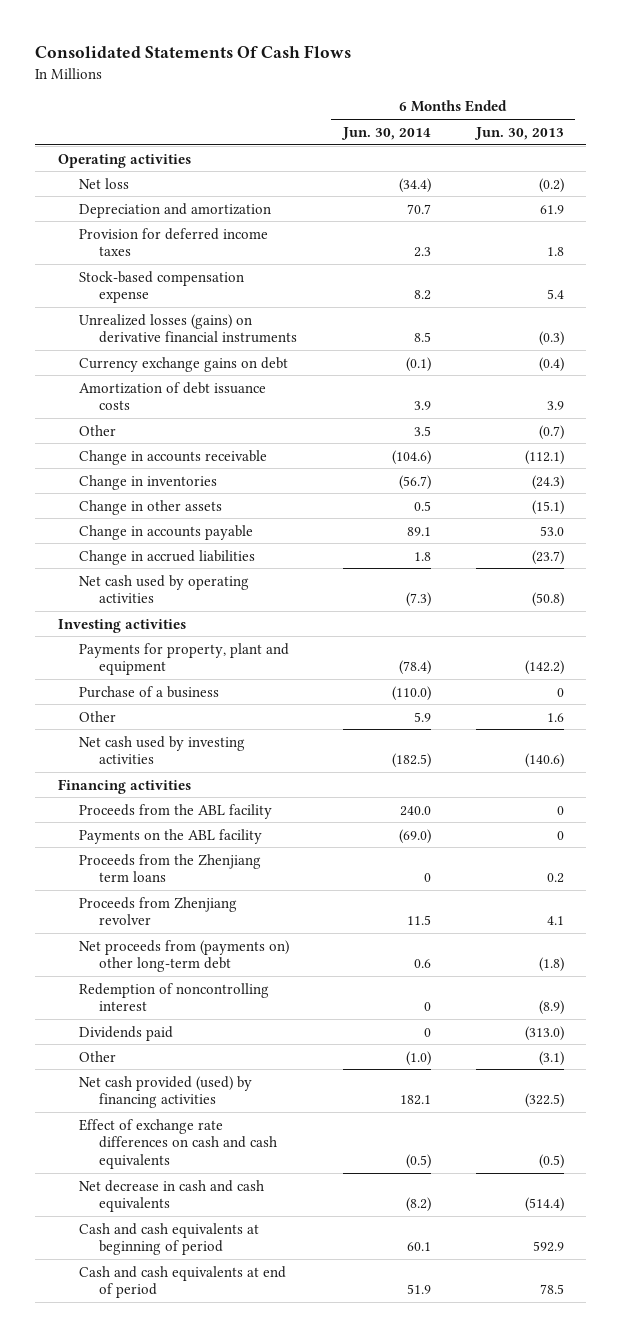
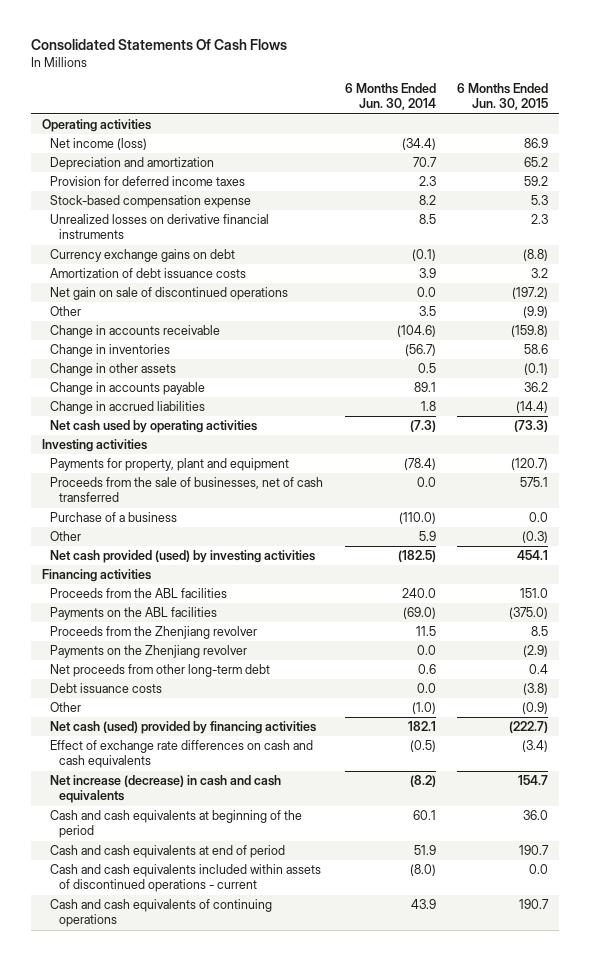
- | 6 Months Ended Jun. 30, 2014 | 6 Months Ended Jun. 30, 2013
+ | 6 Months Ended Jun. 30, 2014 | 6 Months Ended Jun. 30, 2015
- Net loss | (34.4) | (0.2)
+ Net income (loss) | (34.4) | 86.9
- Unrealized losses (gains) on derivative financial instruments | 8.5 | (0.3)
+ Unrealized losses on derivative financial instruments | 8.5 | 2.3
+ Net gain on sale of discontinued operations | 0.0 | (197.2)
+ Proceeds from the sale of businesses, net of cash transferred | 0.0 | 575.1
- Net cash used by investing activities | (182.5) | (140.6)
+ Net cash provided (used) by investing activities | (182.5) | 454.1
- Proceeds from the ABL facility | 240.0 | 0
- Payments on the ABL facility | (69.0) | 0
- Proceeds from the Zhenjiang term loans | 0 | 0.2
- Proceeds from Zhenjiang revolver | 11.5 | 4.1
- Net proceeds from (payments on) other long-term debt | 0.6 | (1.8)
- Redemption of noncontrolling interest | 0 | (8.9)
- Dividends paid | 0 | (313.0)
+ Proceeds from the ABL facilities | 240.0 | 151.0
+ Payments on the ABL facilities | (69.0) | (375.0)
+ Proceeds from the Zhenjiang revolver | 11.5 | 8.5
+ Payments on the Zhenjiang revolver | 0.0 | (2.9)
+ Net proceeds from other long-term debt | 0.6 | 0.4
+ Debt issuance costs | 0.0 | (3.8)
- Net cash provided (used) by financing activities | 182.1 | (322.5)
+ Net cash (used) provided by financing activities | 182.1 | (222.7)
- Net decrease in cash and cash equivalents | (8.2) | (514.4)
- Cash and cash equivalents at beginning of period | 60.1 | 592.9
+ Net increase (decrease) in cash and cash equivalents | (8.2) | 154.7
+ Cash and cash equivalents at beginning of the period | 60.1 | 36.0
+ Cash and cash equivalents included within assets of discontinued operations - current | (8.0) | 0.0
+ Cash and cash equivalents of continuing operations | 43.9 | 190.7

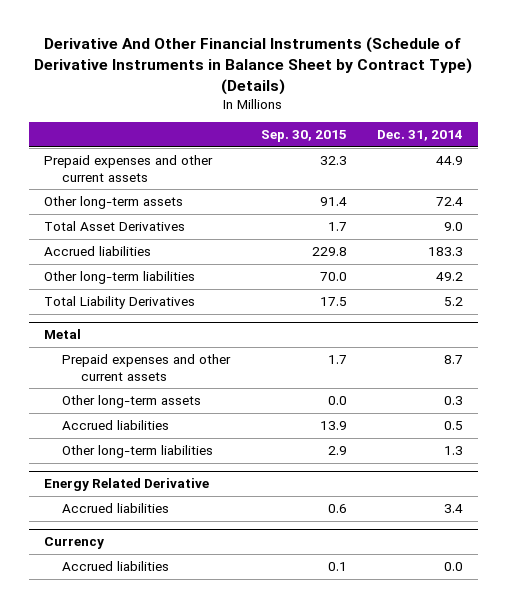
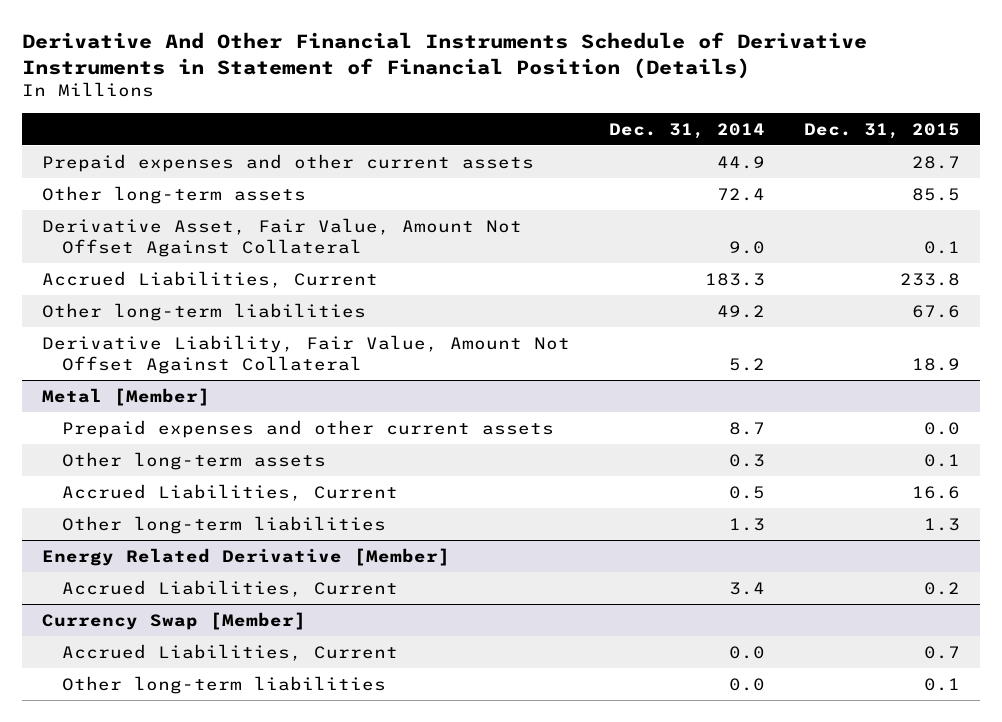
- Derivative And Other Financial Instruments (Schedule of Derivative Instruments in Balance Sheet by Contract Type) (Details)
+ Derivative And Other Financial Instruments Schedule of Derivative Instruments in Statement of Financial Position (Details)
- | Sep. 30, 2015 | Dec. 31, 2014
+ | Dec. 31, 2014 | Dec. 31, 2015
- Total Asset Derivatives | 1.7 | 9.0
- Accrued liabilities | 229.8 | 183.3
+ Derivative Asset, Fair Value, Amount Not Offset Against Collateral | 9.0 | 0.1
+ Accrued Liabilities, Current | 183.3 | 233.8
- Total Liability Derivatives | 17.5 | 5.2
- Metal
+ Derivative Liability, Fair Value, Amount Not Offset Against Collateral | 5.2 | 18.9
+ Metal [Member]
- Accrued liabilities | 13.9 | 0.5
+ Accrued Liabilities, Current | 0.5 | 16.6
- Energy Related Derivative
- Accrued liabilities | 0.6 | 3.4
- Currency
- Accrued liabilities | 0.1 | 0.0
+ Energy Related Derivative [Member]
+ Accrued Liabilities, Current | 3.4 | 0.2
+ Currency Swap [Member]
+ Accrued Liabilities, Current | 0.0 | 0.7
+ Other long-term liabilities | 0.0 | 0.1

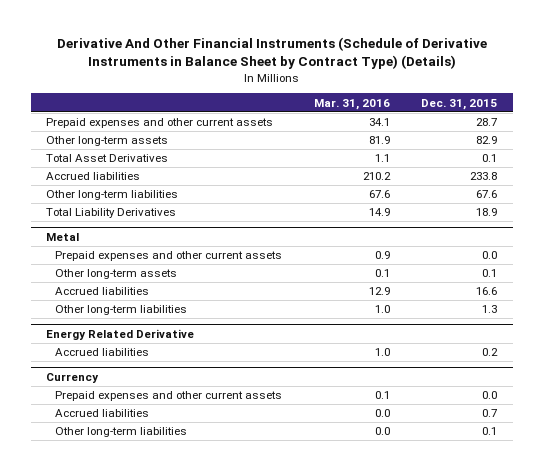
- Derivative And Other Financial Instruments Schedule of Derivative Instruments in Statement of Financial Position (Details)
+ Derivative And Other Financial Instruments (Schedule of Derivative Instruments in Balance Sheet by Contract Type) (Details)
- | Dec. 31, 2014 | Dec. 31, 2015
+ | Mar. 31, 2016 | Dec. 31, 2015
- Other long-term assets | 72.4 | 85.5
- Derivative Asset, Fair Value, Amount Not Offset Against Collateral | 9.0 | 0.1
- Accrued Liabilities, Current | 183.3 | 233.8
+ Other long-term assets | 81.9 | 82.9
+ Total Asset Derivatives | 1.1 | 0.1
+ Accrued liabilities | 210.2 | 233.8
- Derivative Liability, Fair Value, Amount Not Offset Against Collateral | 5.2 | 18.9
- Metal [Member]
+ Total Liability Derivatives | 14.9 | 18.9
+ Metal
- Accrued Liabilities, Current | 0.5 | 16.6
+ Accrued liabilities | 12.9 | 16.6
- Energy Related Derivative [Member]
- Accrued Liabilities, Current | 3.4 | 0.2
- Currency Swap [Member]
- Accrued Liabilities, Current | 0.0 | 0.7
+ Energy Related Derivative
+ Accrued liabilities | 1.0 | 0.2
+ Currency
+ Prepaid expenses and other current assets | 0.1 | 0.0
+ Accrued liabilities | 0.0 | 0.7

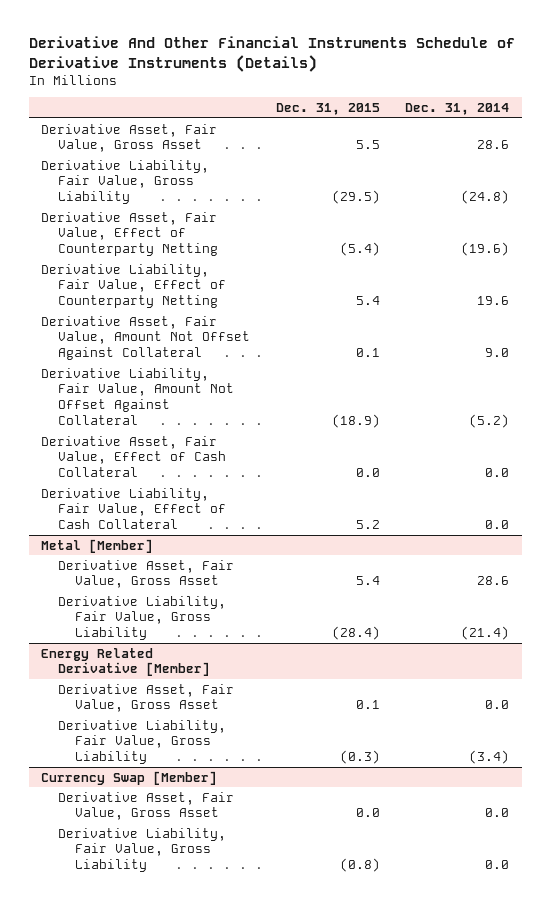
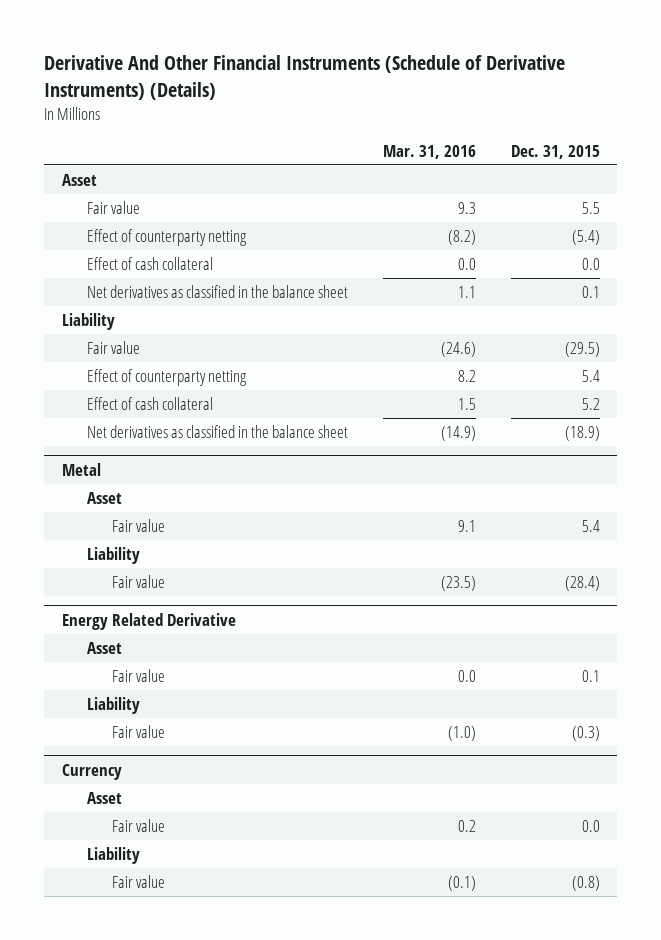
- Derivative And Other Financial Instruments Schedule of Derivative Instruments (Details)
+ Derivative And Other Financial Instruments (Schedule of Derivative Instruments) (Details)
- | Dec. 31, 2015 | Dec. 31, 2014
+ | Mar. 31, 2016 | Dec. 31, 2015
- Derivative Asset, Fair Value, Gross Asset | 5.5 | 28.6
- Derivative Liability, Fair Value, Gross Liability | (29.5) | (24.8)
- Derivative Asset, Fair Value, Effect of Counterparty Netting | (5.4) | (19.6)
- Derivative Liability, Fair Value, Effect of Counterparty Netting | 5.4 | 19.6
- Derivative Asset, Fair Value, Amount Not Offset Against Collateral | 0.1 | 9.0
- Derivative Liability, Fair Value, Amount Not Offset Against Collateral | (18.9) | (5.2)
- Derivative Asset, Fair Value, Effect of Cash Collateral | 0.0 | 0.0
- Derivative Liability, Fair Value, Effect of Cash Collateral | 5.2 | 0.0
- Metal [Member]
- Derivative Asset, Fair Value, Gross Asset | 5.4 | 28.6
- Derivative Liability, Fair Value, Gross Liability | (28.4) | (21.4)
- Energy Related Derivative [Member]
- Derivative Asset, Fair Value, Gross Asset | 0.1 | 0.0
- Derivative Liability, Fair Value, Gross Liability | (0.3) | (3.4)
- Currency Swap [Member]
- Derivative Asset, Fair Value, Gross Asset | 0.0 | 0.0
- Derivative Liability, Fair Value, Gross Liability | (0.8) | 0.0
+ Asset
+ Fair value | 9.3 | 5.5
+ Effect of counterparty netting | (8.2) | (5.4)
+ Effect of cash collateral | 0.0 | 0.0
+ Net derivatives as classified in the balance sheet | 1.1 | 0.1
+ Liability
+ Fair value | (24.6) | (29.5)
+ Effect of counterparty netting | 8.2 | 5.4
+ Effect of cash collateral | 1.5 | 5.2
+ Net derivatives as classified in the balance sheet | (14.9) | (18.9)
+ Metal
+ Asset
+ Fair value | 9.1 | 5.4
+ Liability
+ Fair value | (23.5) | (28.4)
+ Energy Related Derivative
+ Asset
+ Fair value | 0.0 | 0.1
+ Liability
+ Fair value | (1.0) | (0.3)
+ Currency
+ Asset
+ Fair value | 0.2 | 0.0
+ Liability
+ Fair value | (0.1) | (0.8)

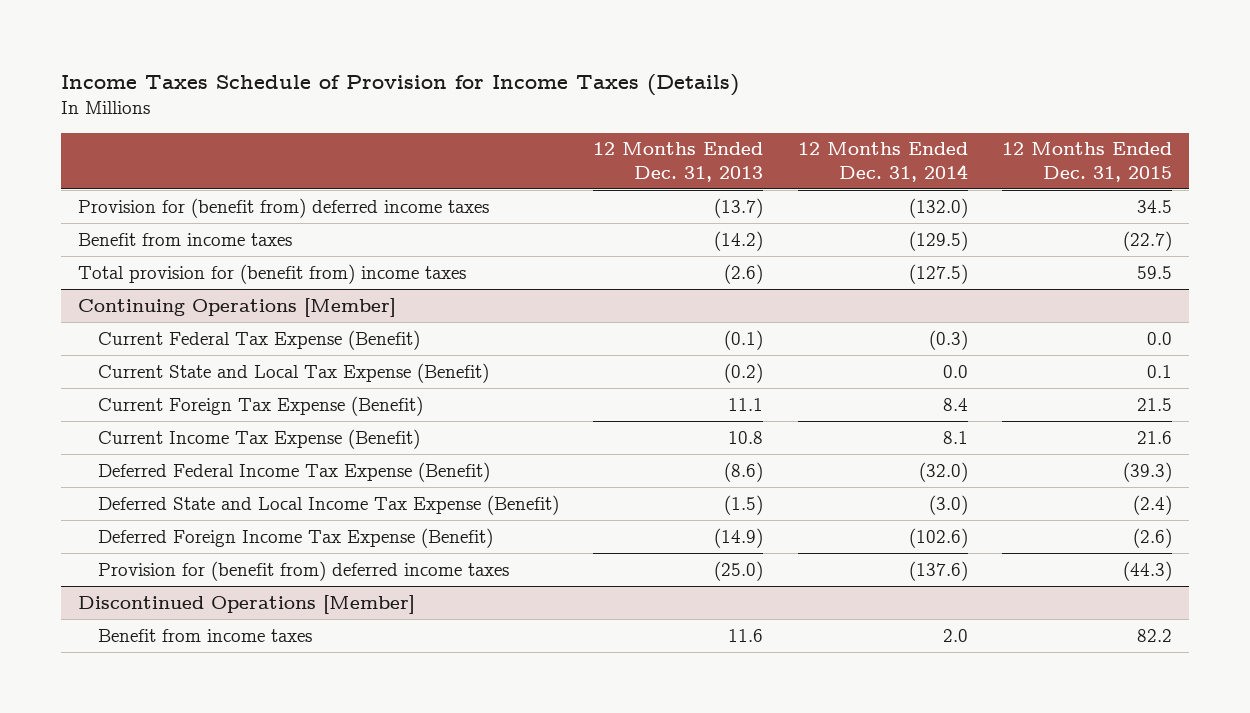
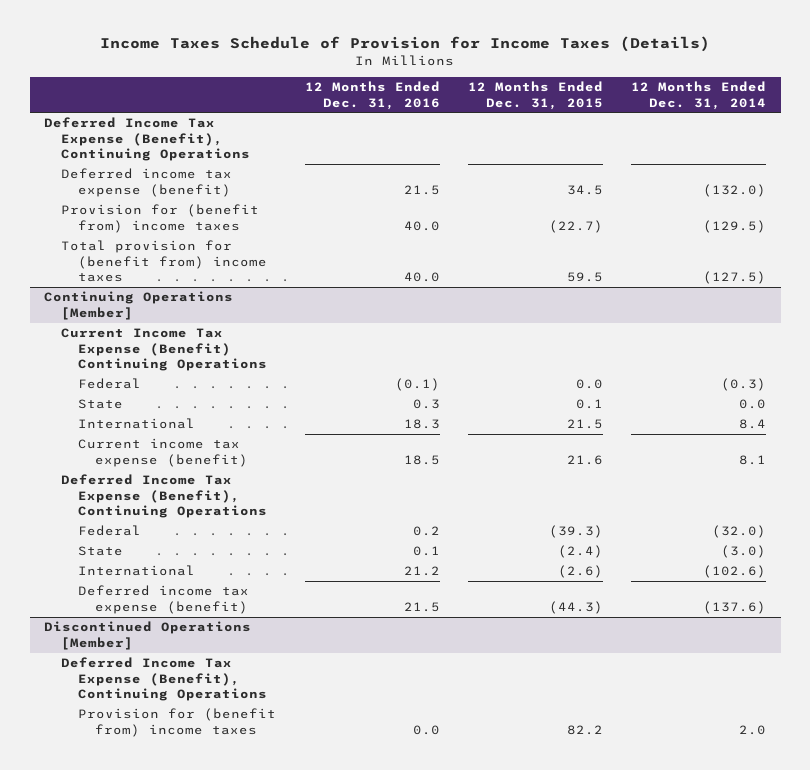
- | 12 Months Ended Dec. 31, 2013 | 12 Months Ended Dec. 31, 2014 | 12 Months Ended Dec. 31, 2015
+ | 12 Months Ended Dec. 31, 2016 | 12 Months Ended Dec. 31, 2015 | 12 Months Ended Dec. 31, 2014
- Provision for (benefit from) deferred income taxes | (13.7) | (132.0) | 34.5
- Benefit from income taxes | (14.2) | (129.5) | (22.7)
+ Deferred Income Tax Expense (Benefit), Continuing Operations
+ Deferred income tax expense (benefit) | 21.5 | 34.5 | (132.0)
+ Provision for (benefit from) income taxes | 40.0 | (22.7) | (129.5)
@ Continuing Operations [Member]
- Current Federal Tax Expense (Benefit) | (0.1) | (0.3) | 0.0
- Current State and Local Tax Expense (Benefit) | (0.2) | 0.0 | 0.1
- Current Foreign Tax Expense (Benefit) | 11.1 | 8.4 | 21.5
- Current Income Tax Expense (Benefit) | 10.8 | 8.1 | 21.6
- Deferred Federal Income Tax Expense (Benefit) | (8.6) | (32.0) | (39.3)
- Deferred State and Local Income Tax Expense (Benefit) | (1.5) | (3.0) | (2.4)
- Deferred Foreign Income Tax Expense (Benefit) | (14.9) | (102.6) | (2.6)
- Provision for (benefit from) deferred income taxes | (25.0) | (137.6) | (44.3)
+ Current Income Tax Expense (Benefit) Continuing Operations
+ Federal | (0.1) | 0.0 | (0.3)
+ State | 0.3 | 0.1 | 0.0
+ International | 18.3 | 21.5 | 8.4
+ Current income tax expense (benefit) | 18.5 | 21.6 | 8.1
+ Deferred Income Tax Expense (Benefit), Continuing Operations
+ Federal | 0.2 | (39.3) | (32.0)
+ State | 0.1 | (2.4) | (3.0)
+ International | 21.2 | (2.6) | (102.6)
+ Deferred income tax expense (benefit) | 21.5 | (44.3) | (137.6)
@ Discontinued Operations [Member]
- Benefit from income taxes | 11.6 | 2.0 | 82.2
+ Deferred Income Tax Expense (Benefit), Continuing Operations
+ Provision for (benefit from) income taxes | 0.0 | 82.2 | 2.0

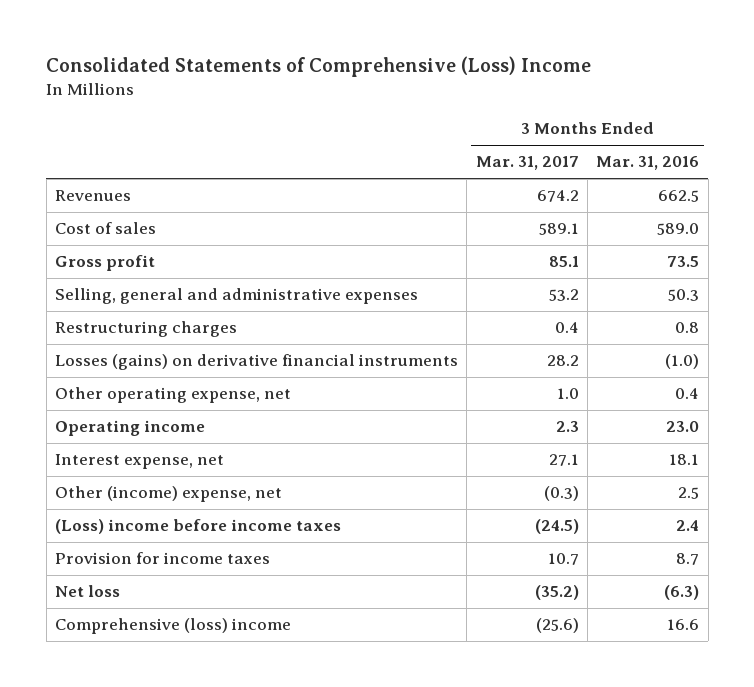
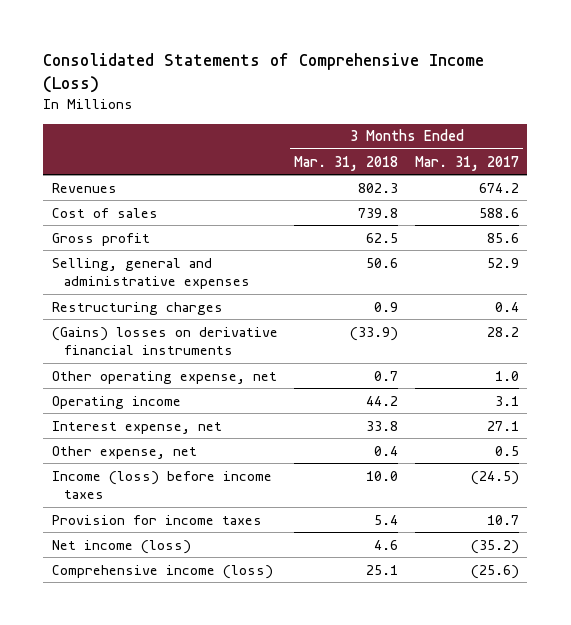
- Consolidated Statements of Comprehensive (Loss) Income
+ Consolidated Statements of Comprehensive Income (Loss)
- | 3 Months Ended Mar. 31, 2017 | 3 Months Ended Mar. 31, 2016
+ | 3 Months Ended Mar. 31, 2018 | 3 Months Ended Mar. 31, 2017
- Cost of sales | 589.1 | 589.0
- Gross profit | 85.1 | 73.5
- Selling, general and administrative expenses | 53.2 | 50.3
+ Cost of sales | 739.8 | 588.6
+ Gross profit | 62.5 | 85.6
+ Selling, general and administrative expenses | 50.6 | 52.9
- Losses (gains) on derivative financial instruments | 28.2 | (1.0)
+ (Gains) losses on derivative financial instruments | (33.9) | 28.2
- Operating income | 2.3 | 23.0
+ Operating income | 44.2 | 3.1
- Other (income) expense, net | (0.3) | 2.5
- (Loss) income before income taxes | (24.5) | 2.4
+ Other expense, net | 0.4 | 0.5
+ Income (loss) before income taxes | 10.0 | (24.5)
- Net loss | (35.2) | (6.3)
- Comprehensive (loss) income | (25.6) | 16.6
+ Net income (loss) | 4.6 | (35.2)
+ Comprehensive income (loss) | 25.1 | (25.6)

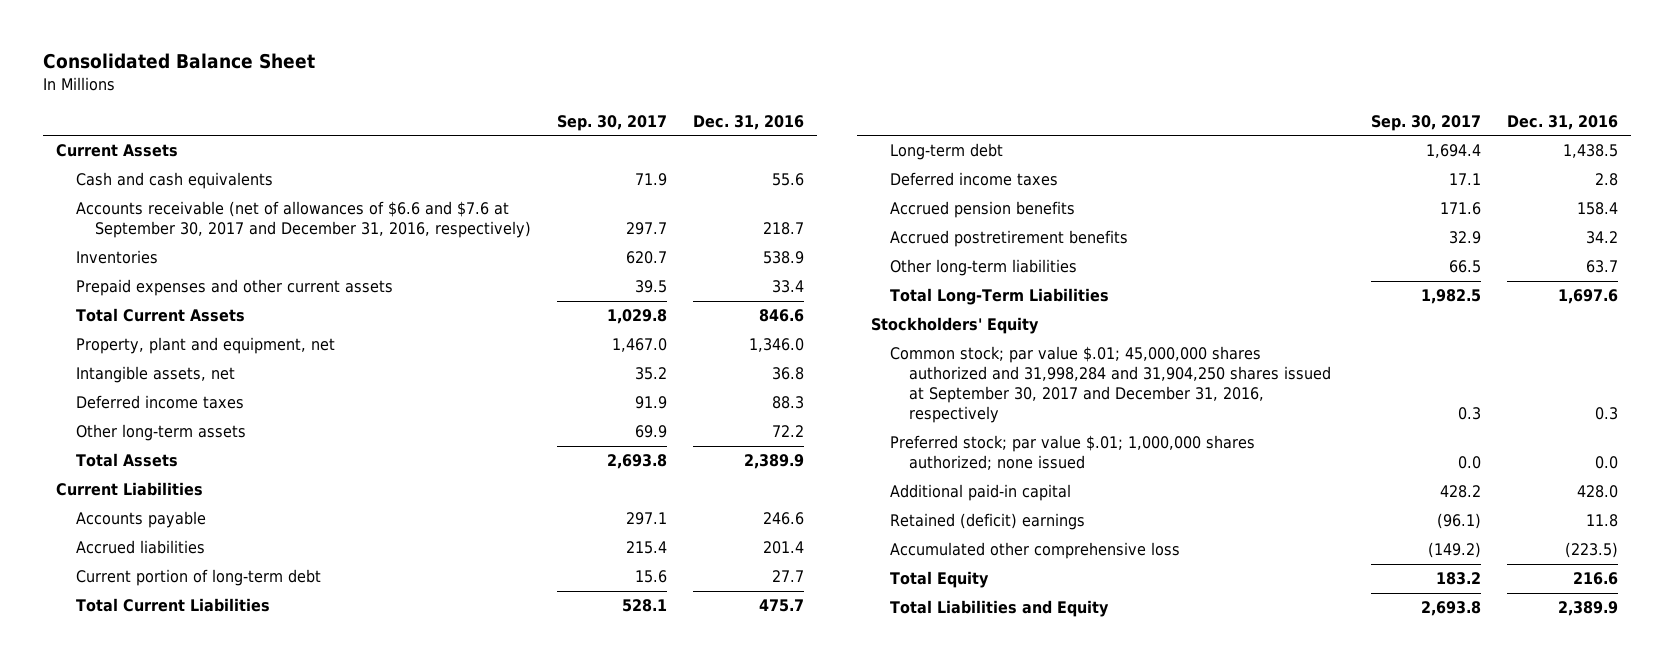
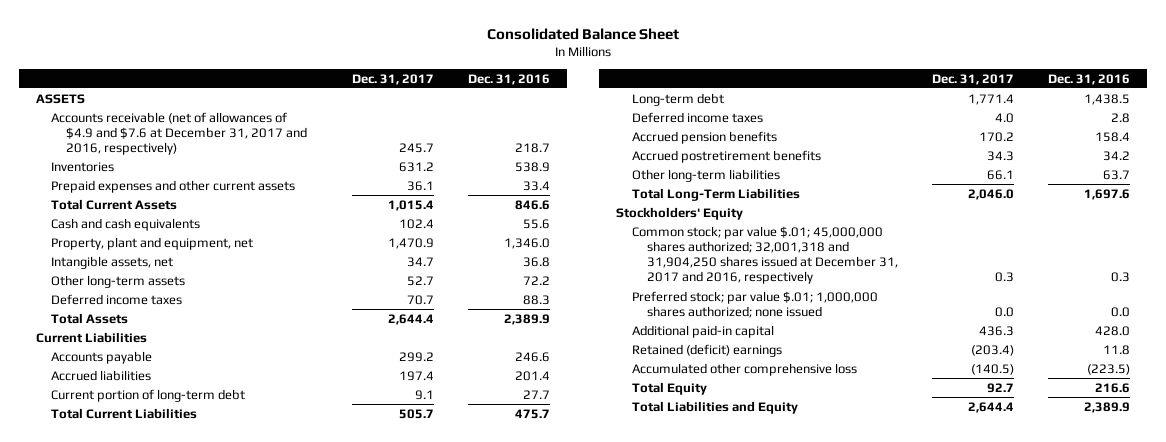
- | Sep. 30, 2017 | Dec. 31, 2016
+ | Dec. 31, 2017 | Dec. 31, 2016
- Current Assets
- Accounts receivable (net of allowances of $6.6 and $7.6 at September 30, 2017 and December 31, 2016, respectively) | 297.7 | 218.7
+ ASSETS
+ Accounts receivable (net of allowances of $4.9 and $7.6 at December 31, 2017 and 2016, respectively) | 245.7 | 218.7
moved down: Cash and cash equivalents | 102.4 | 55.6
moved down: Deferred income taxes | 70.7 | 88.3
- Common stock; par value $.01; 45,000,000 shares authorized and 31,998,284 and 31,904,250 shares issued at September 30, 2017 and December 31, 2016, respectively | 0.3 | 0.3
+ Common stock; par value $.01; 45,000,000 shares authorized; 32,001,318 and 31,904,250 shares issued at December 31, 2017 and 2016, respectively | 0.3 | 0.3

